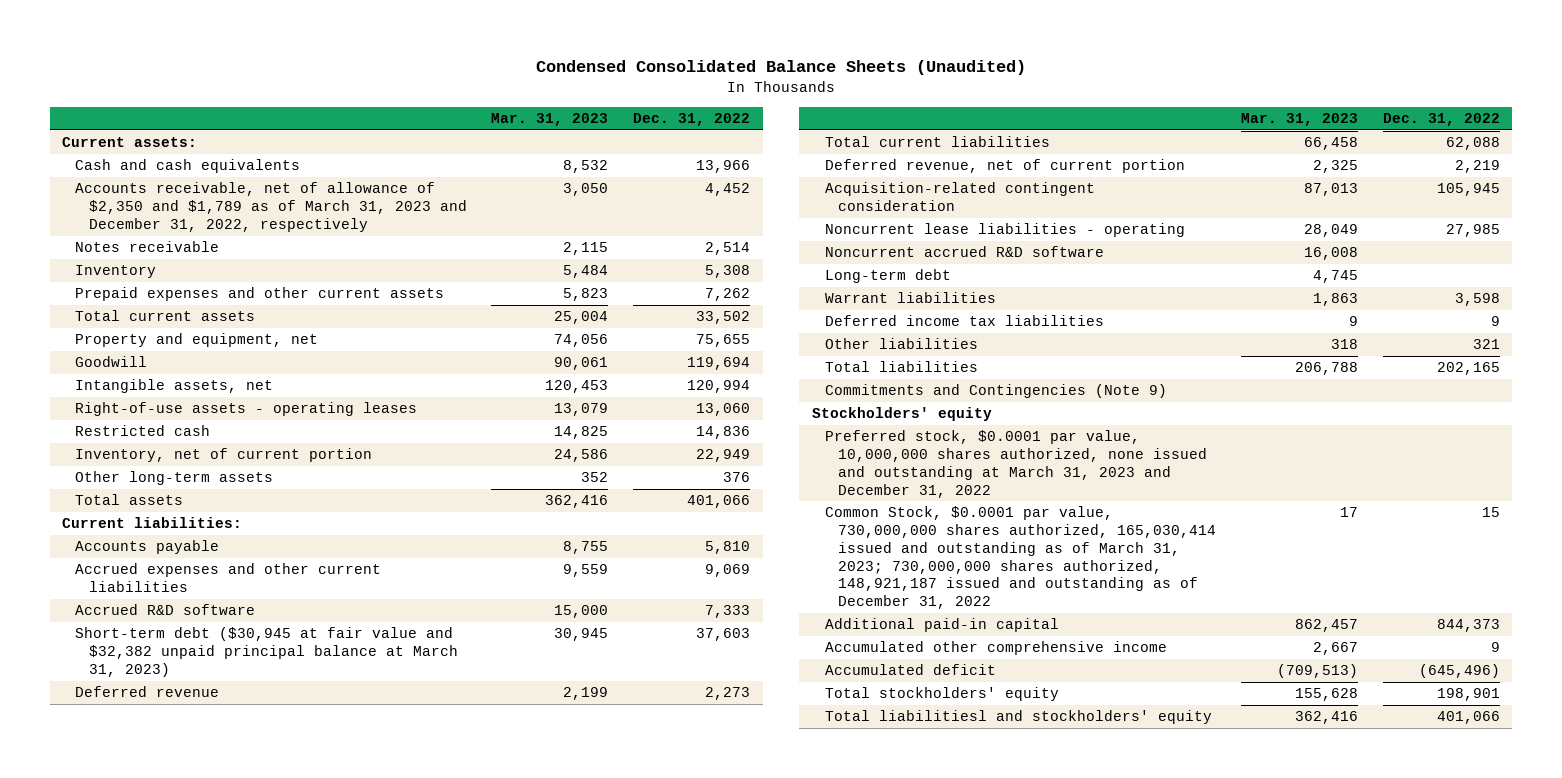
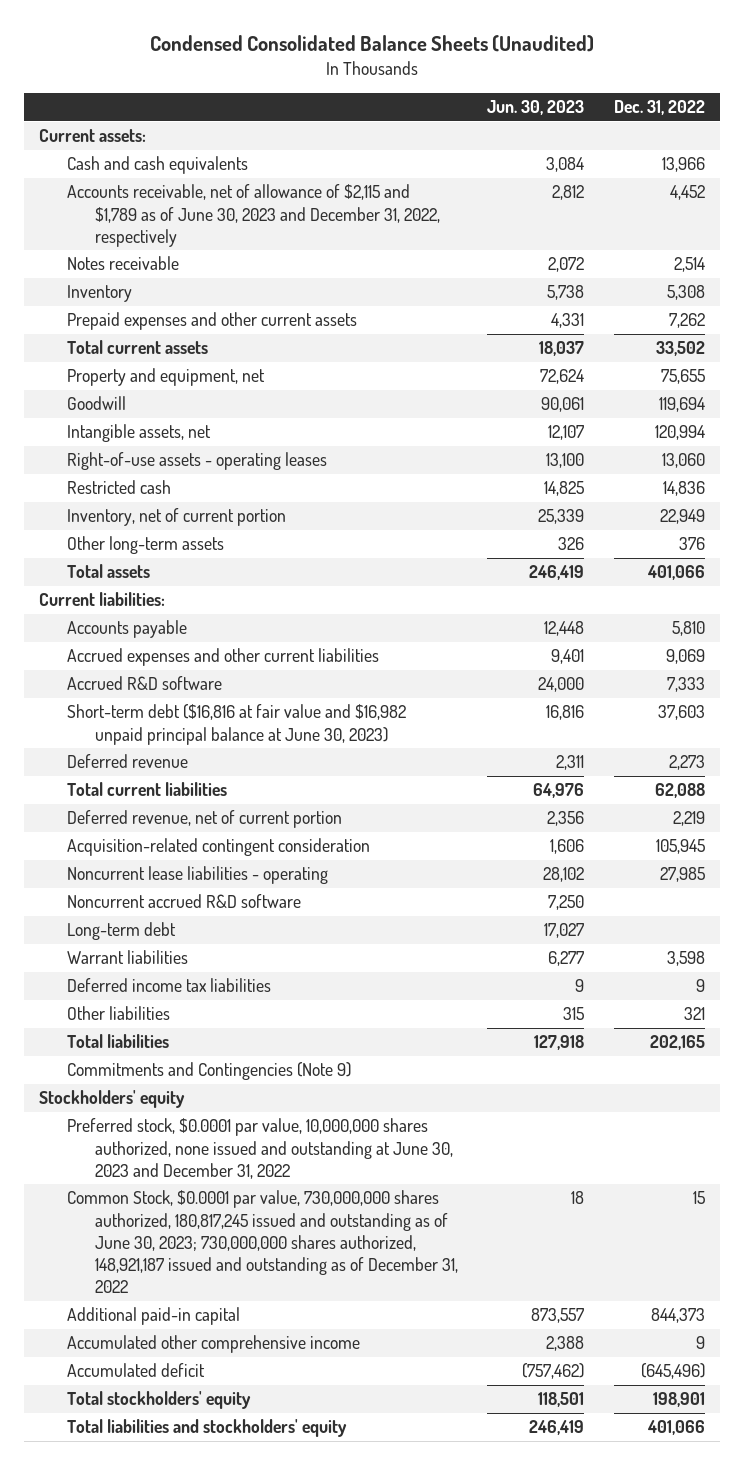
- | Mar. 31, 2023 | Dec. 31, 2022
+ | Jun. 30, 2023 | Dec. 31, 2022
- Accounts receivable, net of allowance of $2,350 and $1,789 as of March 31, 2023 and December 31, 2022, respectively | 3,050 | 4,452
+ Accounts receivable, net of allowance of $2,115 and $1,789 as of June 30, 2023 and December 31, 2022, respectively | 2,812 | 4,452
- Short-term debt ($30,945 at fair value and $32,382 unpaid principal balance at March 31, 2023) | 30,945 | 37,603
+ Short-term debt ($16,816 at fair value and $16,982 unpaid principal balance at June 30, 2023) | 16,816 | 37,603
- Preferred stock, $0.0001 par value, 10,000,000 shares authorized, none issued and outstanding at March 31, 2023 and December 31, 2022
- Common Stock, $0.0001 par value, 730,000,000 shares authorized, 165,030,414 issued and outstanding as of March 31, 2023; 730,000,000 shares authorized, 148,921,187 issued and outstanding as of December 31, 2022 | 17 | 15
+ Preferred stock, $0.0001 par value, 10,000,000 shares authorized, none issued and outstanding at June 30, 2023 and December 31, 2022
+ Common Stock, $0.0001 par value, 730,000,000 shares authorized, 180,817,245 issued and outstanding as of June 30, 2023; 730,000,000 shares authorized, 148,921,187 issued and outstanding as of December 31, 2022 | 18 | 15
- Total liabilitiesl and stockholders' equity | 362,416 | 401,066
+ Total liabilities and stockholders' equity | 246,419 | 401,066

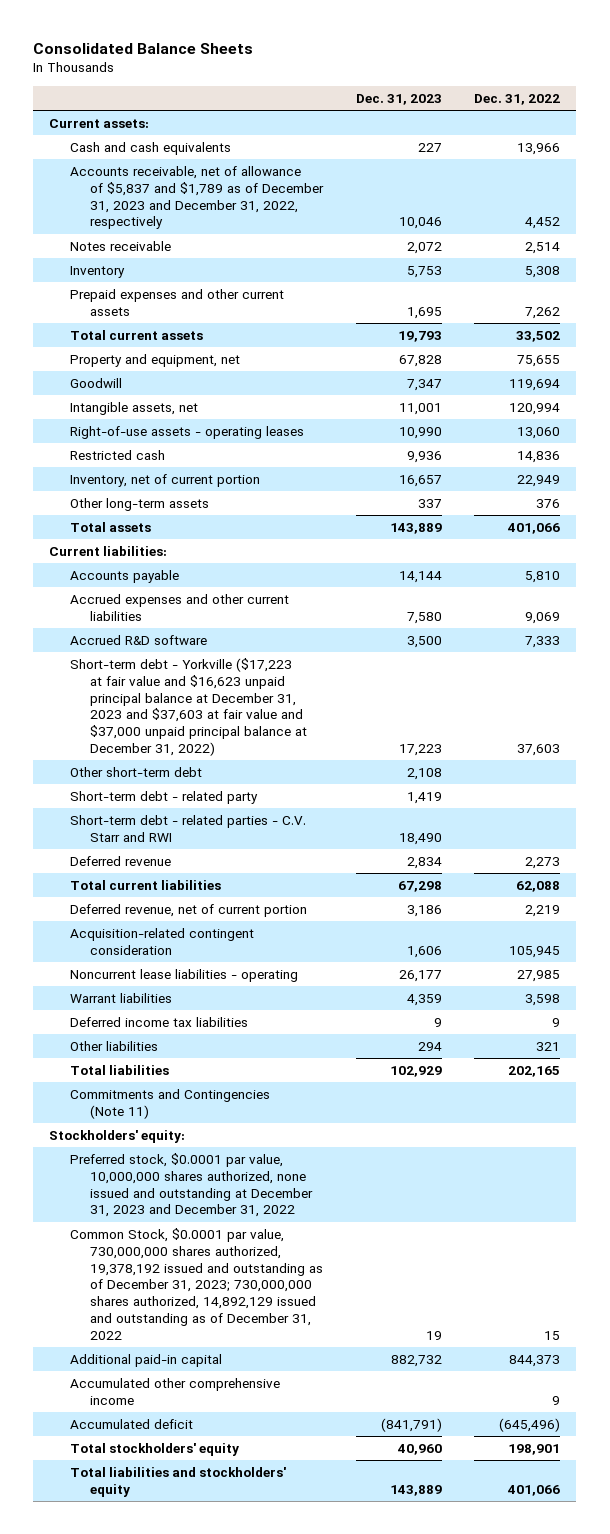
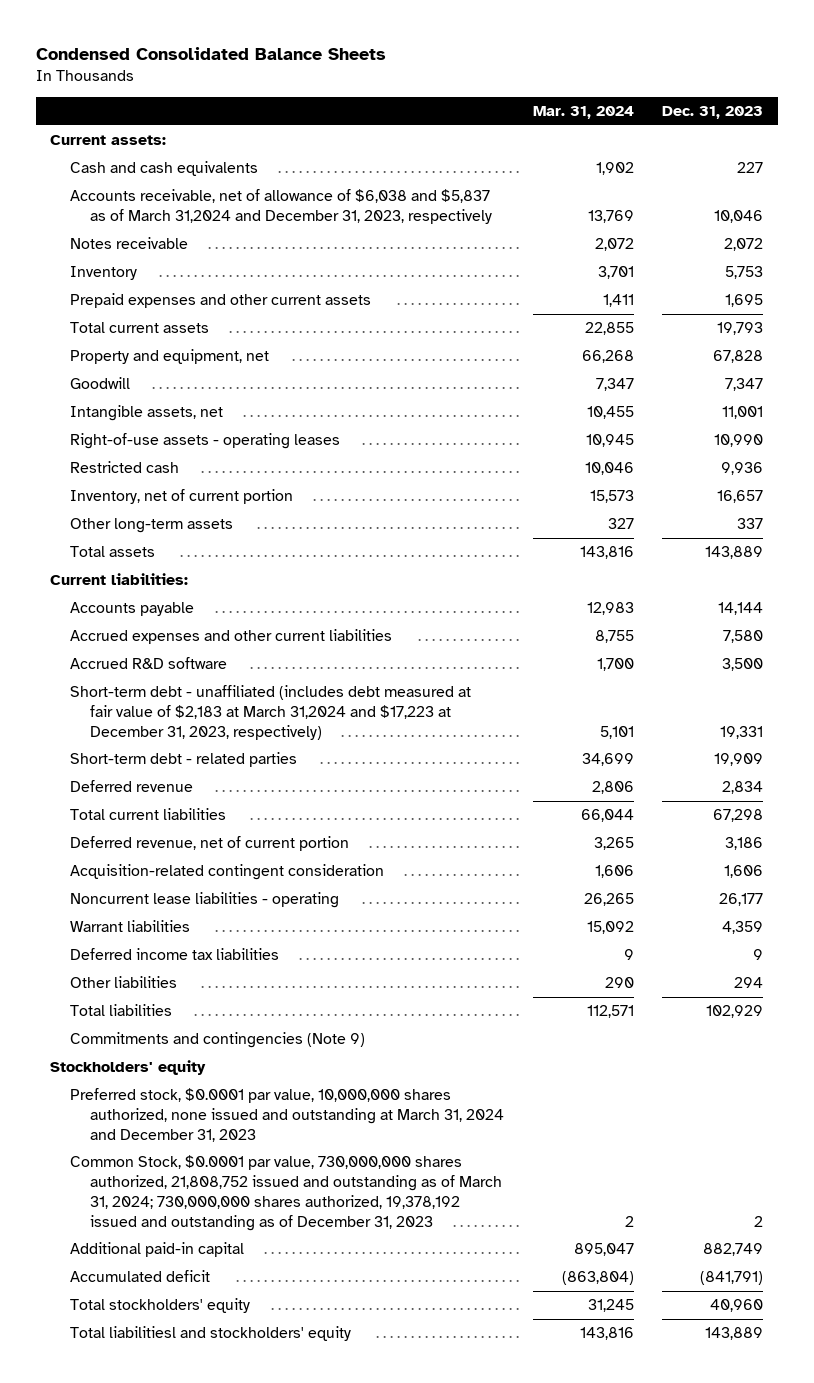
- Consolidated Balance Sheets
+ Condensed Consolidated Balance Sheets
- | Dec. 31, 2023 | Dec. 31, 2022
+ | Mar. 31, 2024 | Dec. 31, 2023
- Accounts receivable, net of allowance of $5,837 and $1,789 as of December 31, 2023 and December 31, 2022, respectively | 10,046 | 4,452
+ Accounts receivable, net of allowance of $6,038 and $5,837 as of March 31,2024 and December 31, 2023, respectively | 13,769 | 10,046
- Short-term debt - Yorkville ($17,223 at fair value and $16,623 unpaid principal balance at December 31, 2023 and $37,603 at fair value and $37,000 unpaid principal balance at December 31, 2022) | 17,223 | 37,603
- Other short-term debt | 2,108 |
- Short-term debt - related party | 1,419 |
- Short-term debt - related parties - C.V. Starr and RWI | 18,490 |
+ Short-term debt - unaffiliated (includes debt measured at fair value of $2,183 at March 31,2024 and $17,223 at December 31, 2023, respectively) | 5,101 | 19,331
+ Short-term debt - related parties | 34,699 | 19,909
- Commitments and Contingencies (Note 11)
- Stockholders' equity:
- Preferred stock, $0.0001 par value, 10,000,000 shares authorized, none issued and outstanding at December 31, 2023 and December 31, 2022
- Common Stock, $0.0001 par value, 730,000,000 shares authorized, 19,378,192 issued and outstanding as of December 31, 2023; 730,000,000 shares authorized, 14,892,129 issued and outstanding as of December 31, 2022 | 19 | 15
- Additional paid-in capital | 882,732 | 844,373
- Accumulated other comprehensive income | | 9
+ Commitments and contingencies (Note 9)
+ Stockholders' equity
+ Preferred stock, $0.0001 par value, 10,000,000 shares authorized, none issued and outstanding at March 31, 2024 and December 31, 2023
+ Common Stock, $0.0001 par value, 730,000,000 shares authorized, 21,808,752 issued and outstanding as of March 31, 2024; 730,000,000 shares authorized, 19,378,192 issued and outstanding as of December 31, 2023 | 2 | 2
+ Additional paid-in capital | 895,047 | 882,749
- Total liabilities and stockholders' equity | 143,889 | 401,066
+ Total liabilitiesl and stockholders' equity | 143,816 | 143,889

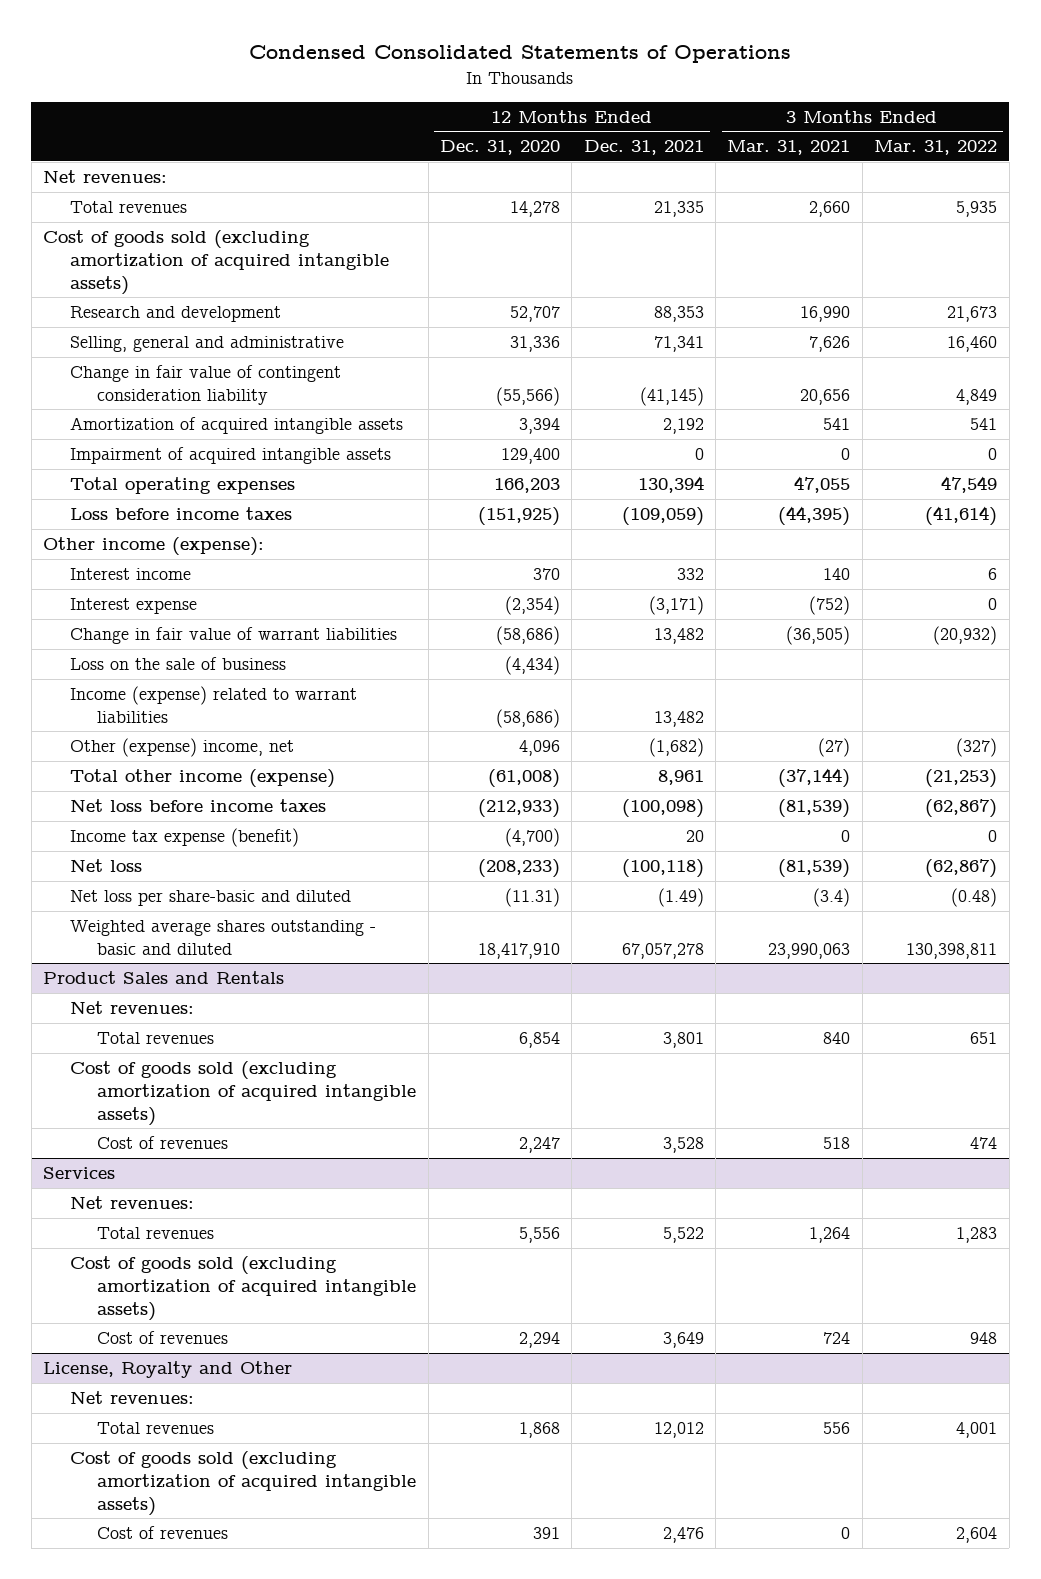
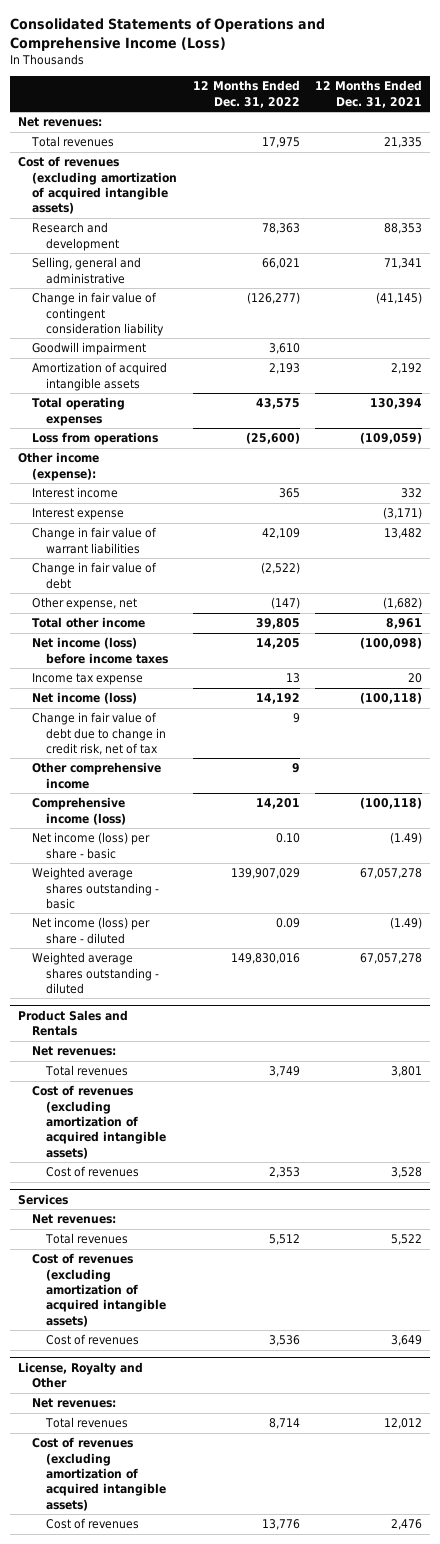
- Condensed Consolidated Statements of Operations
+ Consolidated Statements of Operations and Comprehensive Income (Loss)
- | 12 Months Ended Dec. 31, 2020 | 12 Months Ended Dec. 31, 2021 | 3 Months Ended Mar. 31, 2021 | 3 Months Ended Mar. 31, 2022
+ | 12 Months Ended Dec. 31, 2022 | 12 Months Ended Dec. 31, 2021
- Cost of goods sold (excluding amortization of acquired intangible assets)
+ Cost of revenues (excluding amortization of acquired intangible assets)
+ Goodwill impairment | 3,610 |
- Impairment of acquired intangible assets | 129,400 | 0 | 0 | 0
- Loss before income taxes | (151,925) | (109,059) | (44,395) | (41,614)
+ Loss from operations | (25,600) | (109,059)
- Loss on the sale of business | (4,434) | | |
- Income (expense) related to warrant liabilities | (58,686) | 13,482 | |
- Other (expense) income, net | 4,096 | (1,682) | (27) | (327)
- Total other income (expense) | (61,008) | 8,961 | (37,144) | (21,253)
- Net loss before income taxes | (212,933) | (100,098) | (81,539) | (62,867)
- Income tax expense (benefit) | (4,700) | 20 | 0 | 0
- Net loss | (208,233) | (100,118) | (81,539) | (62,867)
- Net loss per share-basic and diluted | (11.31) | (1.49) | (3.4) | (0.48)
- Weighted average shares outstanding - basic and diluted | 18,417,910 | 67,057,278 | 23,990,063 | 130,398,811
+ Change in fair value of debt | (2,522) |
+ Other expense, net | (147) | (1,682)
+ Total other income | 39,805 | 8,961
+ Net income (loss) before income taxes | 14,205 | (100,098)
+ Income tax expense | 13 | 20
+ Net income (loss) | 14,192 | (100,118)
+ Change in fair value of debt due to change in credit risk, net of tax | 9 |
+ Other comprehensive income | 9 |
+ Comprehensive income (loss) | 14,201 | (100,118)
+ Net income (loss) per share - basic | 0.10 | (1.49)
+ Weighted average shares outstanding - basic | 139,907,029 | 67,057,278
+ Net income (loss) per share - diluted | 0.09 | (1.49)
+ Weighted average shares outstanding - diluted | 149,830,016 | 67,057,278
@ Product Sales and Rentals
- Cost of goods sold (excluding amortization of acquired intangible assets)
+ Cost of revenues (excluding amortization of acquired intangible assets)
@ Services
- Cost of goods sold (excluding amortization of acquired intangible assets)
+ Cost of revenues (excluding amortization of acquired intangible assets)
@ License, Royalty and Other
- Cost of goods sold (excluding amortization of acquired intangible assets)
+ Cost of revenues (excluding amortization of acquired intangible assets)

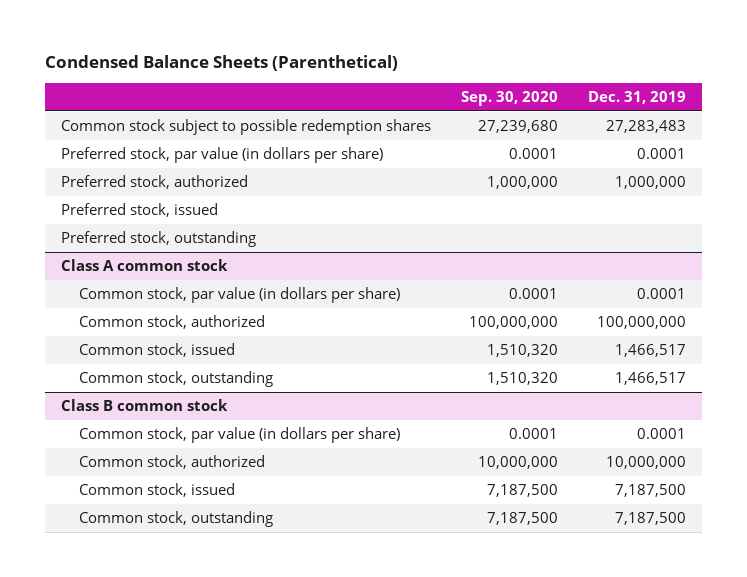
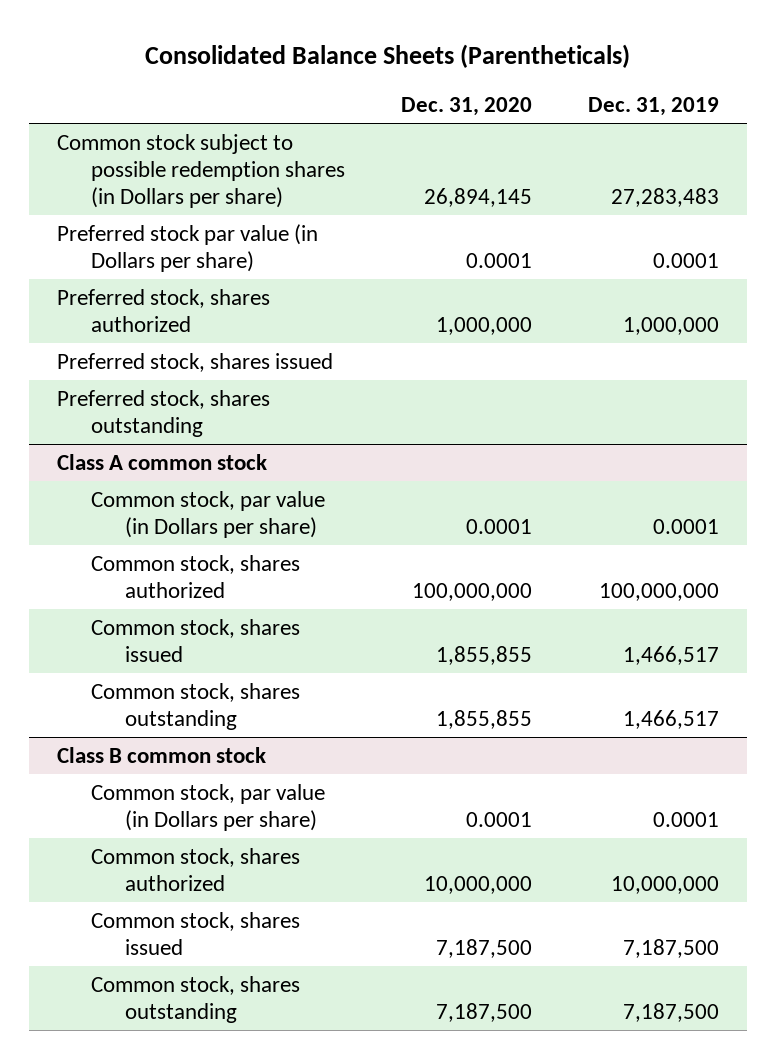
- Condensed Balance Sheets (Parenthetical)
+ Consolidated Balance Sheets (Parentheticals)
- | Sep. 30, 2020 | Dec. 31, 2019
+ | Dec. 31, 2020 | Dec. 31, 2019
- Common stock subject to possible redemption shares | 27,239,680 | 27,283,483
- Preferred stock, par value (in dollars per share) | 0.0001 | 0.0001
- Preferred stock, authorized | 1,000,000 | 1,000,000
- Preferred stock, issued
- Preferred stock, outstanding
+ Common stock subject to possible redemption shares (in Dollars per share) | 26,894,145 | 27,283,483
+ Preferred stock par value (in Dollars per share) | 0.0001 | 0.0001
+ Preferred stock, shares authorized | 1,000,000 | 1,000,000
+ Preferred stock, shares issued
+ Preferred stock, shares outstanding
@ Class A common stock
- Common stock, par value (in dollars per share) | 0.0001 | 0.0001
- Common stock, authorized | 100,000,000 | 100,000,000
- Common stock, issued | 1,510,320 | 1,466,517
- Common stock, outstanding | 1,510,320 | 1,466,517
+ Common stock, par value (in Dollars per share) | 0.0001 | 0.0001
+ Common stock, shares authorized | 100,000,000 | 100,000,000
+ Common stock, shares issued | 1,855,855 | 1,466,517
+ Common stock, shares outstanding | 1,855,855 | 1,466,517
@ Class B common stock
- Common stock, par value (in dollars per share) | 0.0001 | 0.0001
- Common stock, authorized | 10,000,000 | 10,000,000
- Common stock, issued | 7,187,500 | 7,187,500
- Common stock, outstanding | 7,187,500 | 7,187,500
+ Common stock, par value (in Dollars per share) | 0.0001 | 0.0001
+ Common stock, shares authorized | 10,000,000 | 10,000,000
+ Common stock, shares issued | 7,187,500 | 7,187,500
+ Common stock, shares outstanding | 7,187,500 | 7,187,500

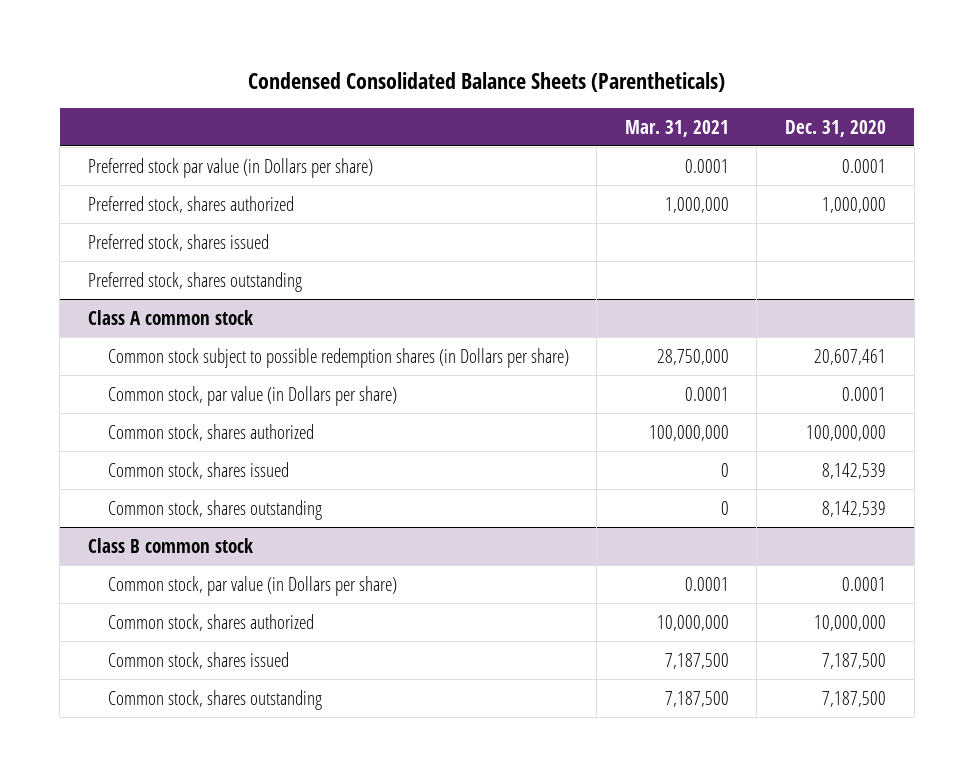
- Consolidated Balance Sheets (Parentheticals)
+ Condensed Consolidated Balance Sheets (Parentheticals)
- | Dec. 31, 2020 | Dec. 31, 2019
+ | Mar. 31, 2021 | Dec. 31, 2020
- Common stock subject to possible redemption shares (in Dollars per share) | 26,894,145 | 27,283,483
@ Class A common stock
+ Common stock subject to possible redemption shares (in Dollars per share) | 28,750,000 | 20,607,461
- Common stock, shares issued | 1,855,855 | 1,466,517
- Common stock, shares outstanding | 1,855,855 | 1,466,517
+ Common stock, shares issued | 0 | 8,142,539
+ Common stock, shares outstanding | 0 | 8,142,539

